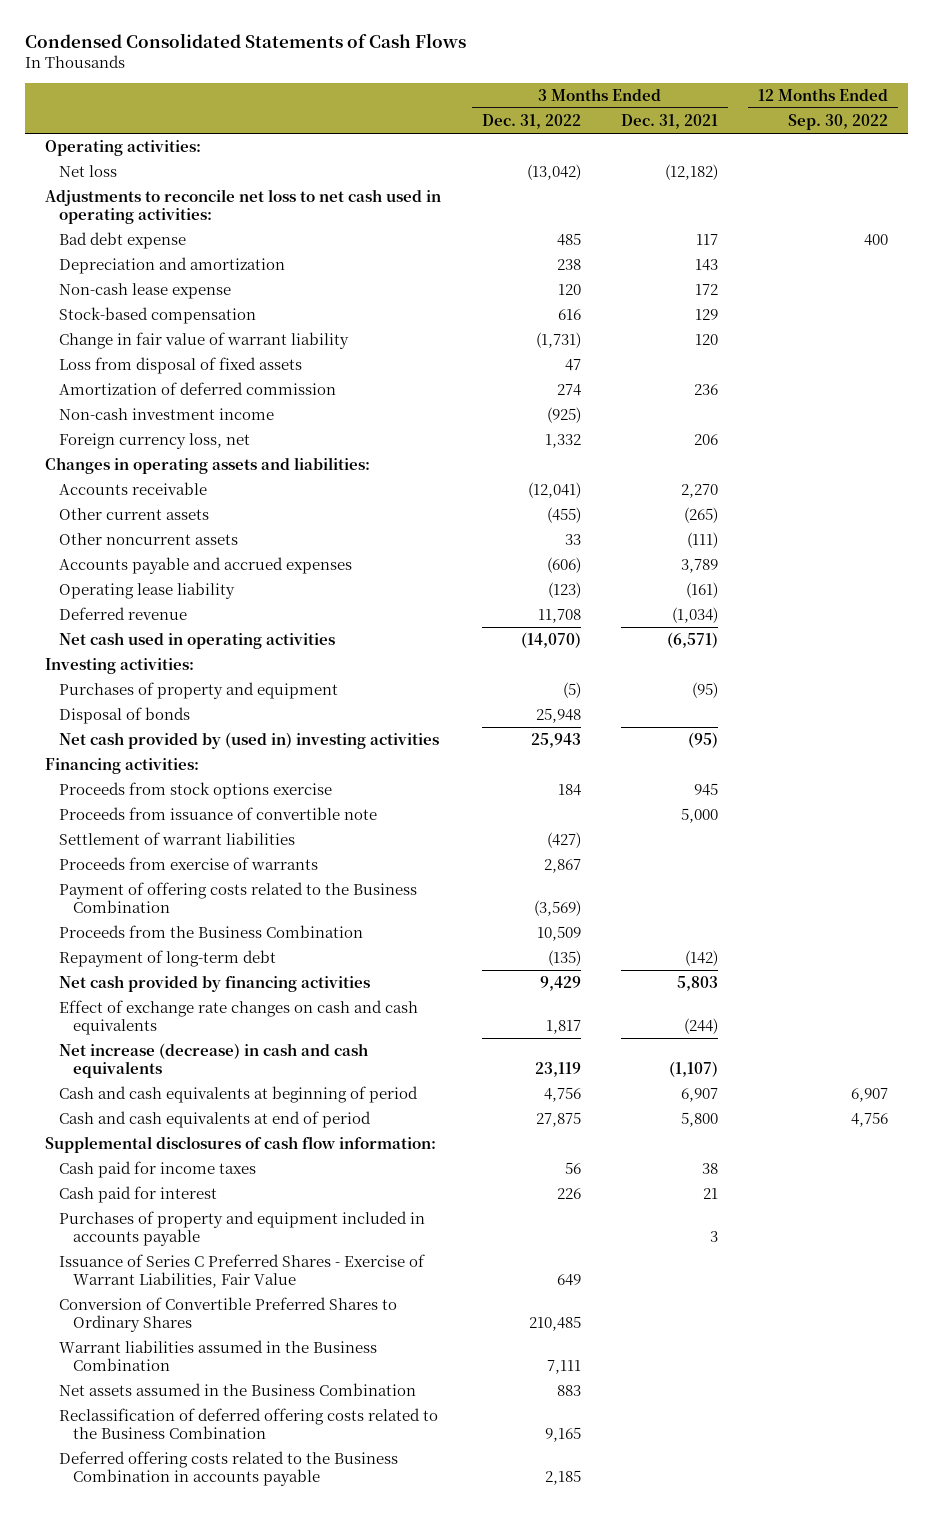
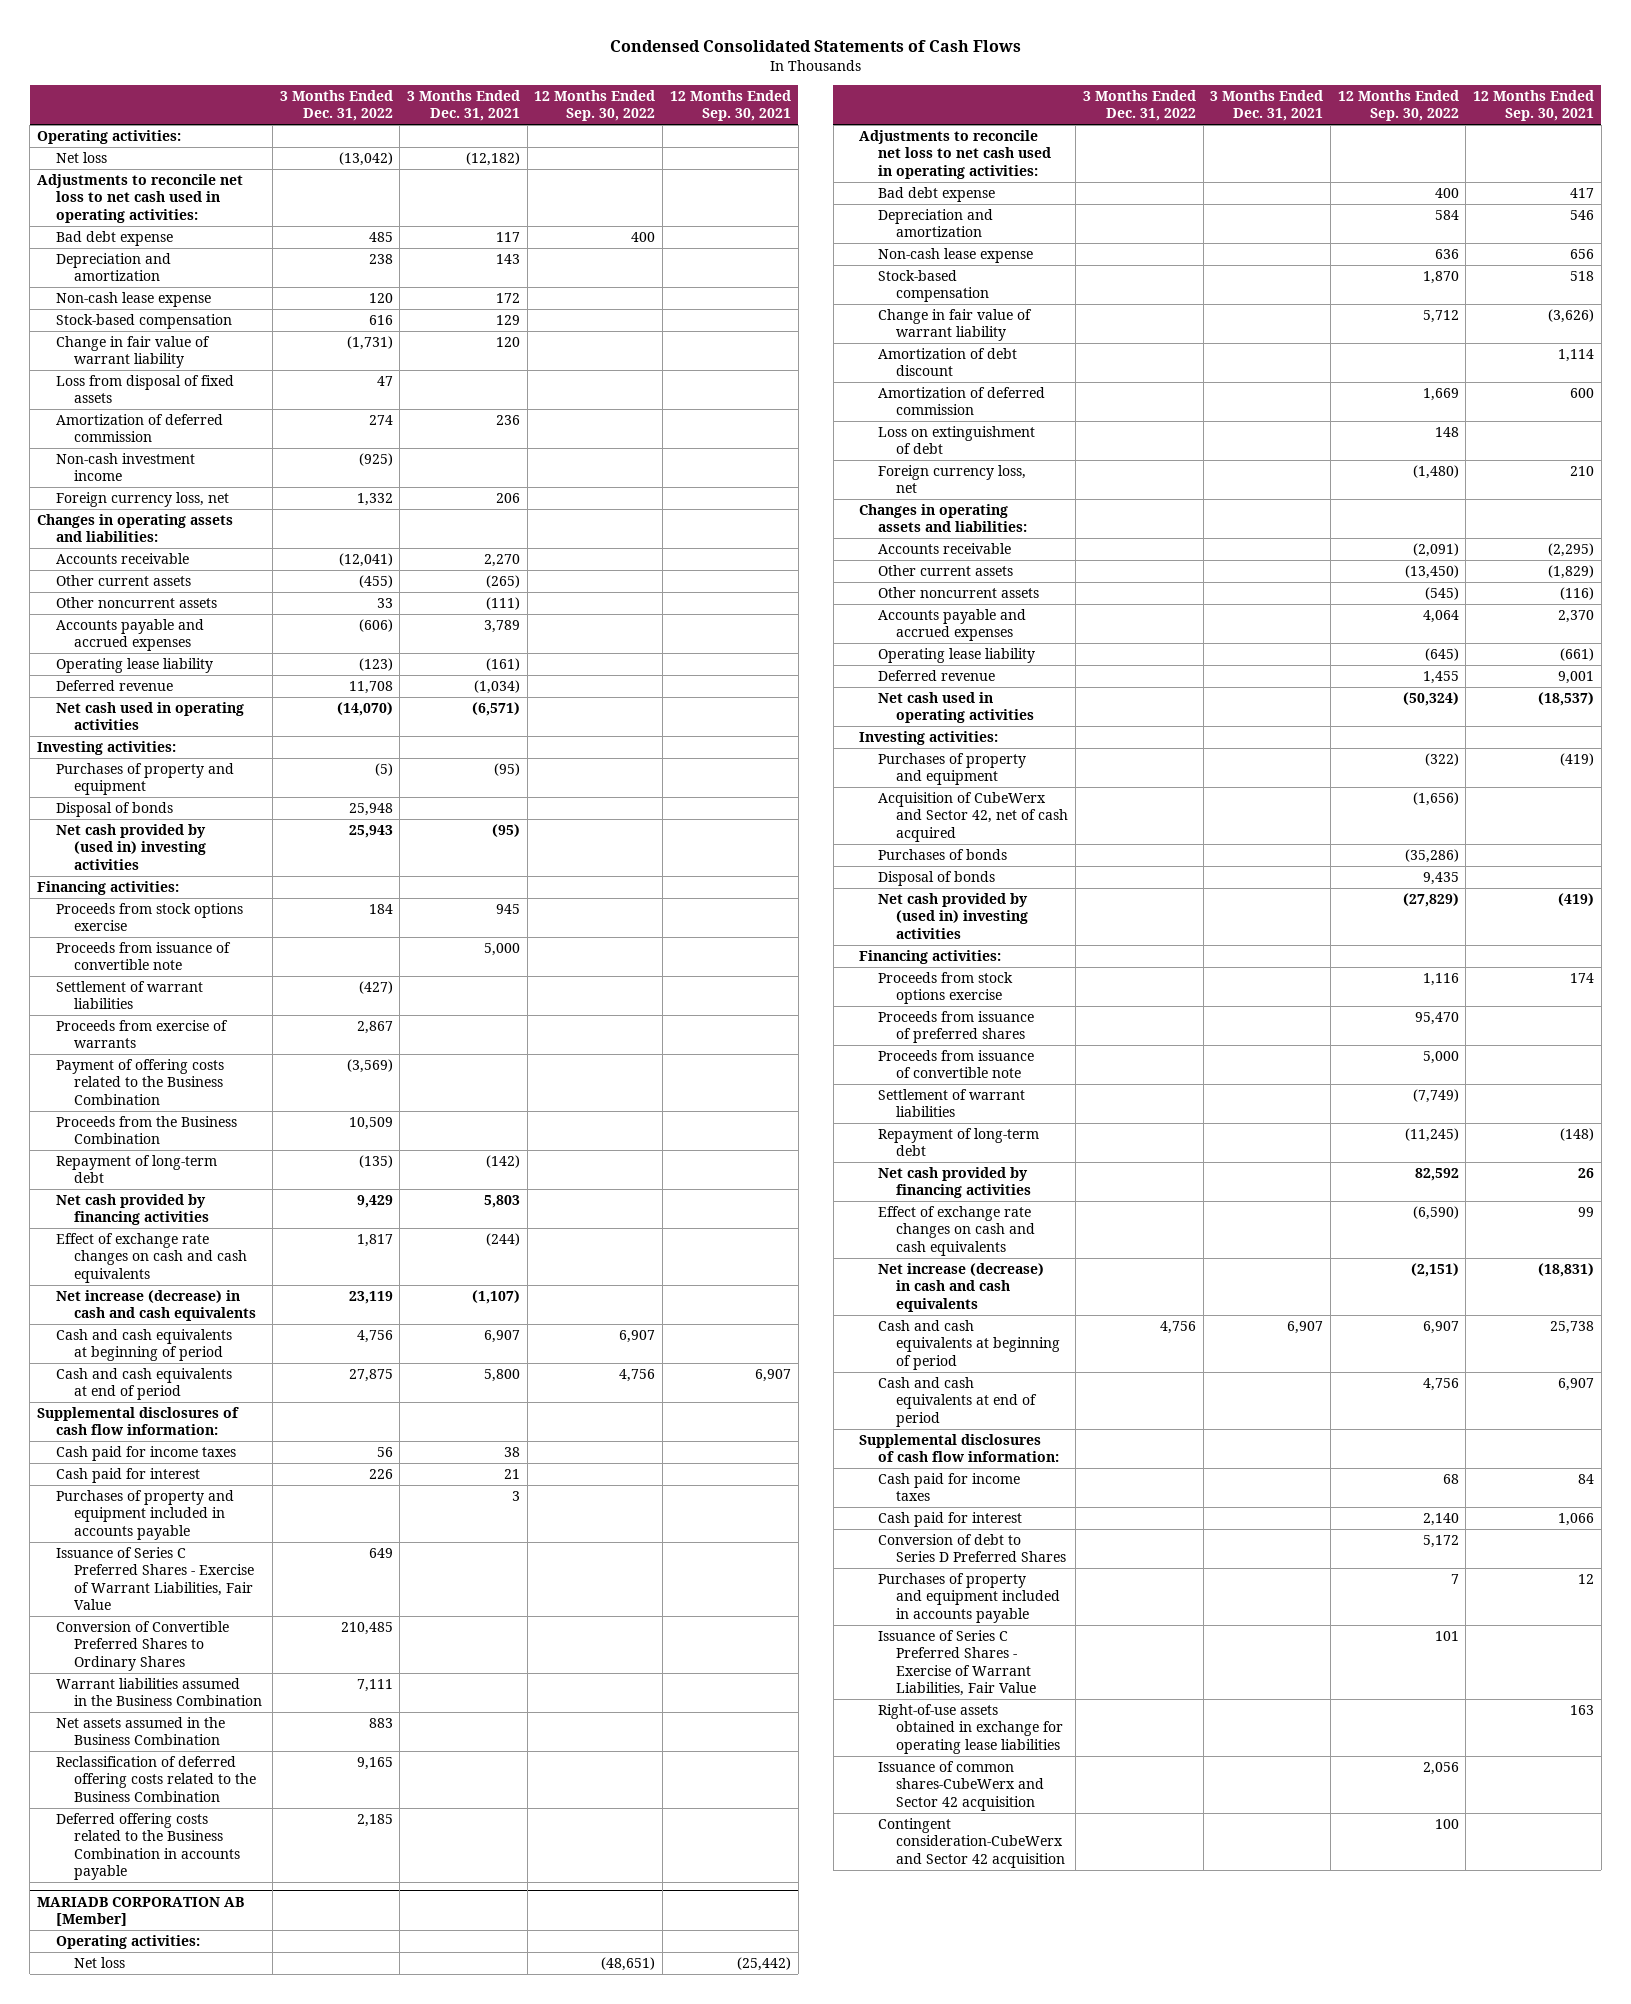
- | 3 Months Ended Dec. 31, 2022 | 3 Months Ended Dec. 31, 2021 | 12 Months Ended Sep. 30, 2022
+ | 3 Months Ended Dec. 31, 2022 | 3 Months Ended Dec. 31, 2021 | 12 Months Ended Sep. 30, 2022 | 12 Months Ended Sep. 30, 2021
+ MARIADB CORPORATION AB [Member]
+ Operating activities:
+ Net loss | | | (48,651) | (25,442)
+ Adjustments to reconcile net loss to net cash used in operating activities:
+ Bad debt expense | | | 400 | 417
+ Depreciation and amortization | | | 584 | 546
+ Non-cash lease expense | | | 636 | 656
+ Stock-based compensation | | | 1,870 | 518
+ Change in fair value of warrant liability | | | 5,712 | (3,626)
+ Amortization of debt discount | | | | 1,114
+ Amortization of deferred commission | | | 1,669 | 600
+ Loss on extinguishment of debt | | | 148 |
+ Foreign currency loss, net | | | (1,480) | 210
+ Changes in operating assets and liabilities:
+ Accounts receivable | | | (2,091) | (2,295)
+ Other current assets | | | (13,450) | (1,829)
+ Other noncurrent assets | | | (545) | (116)
+ Accounts payable and accrued expenses | | | 4,064 | 2,370
+ Operating lease liability | | | (645) | (661)
+ Deferred revenue | | | 1,455 | 9,001
+ Net cash used in operating activities | | | (50,324) | (18,537)
+ Investing activities:
+ Purchases of property and equipment | | | (322) | (419)
+ Acquisition of CubeWerx and Sector 42, net of cash acquired | | | (1,656) |
+ Purchases of bonds | | | (35,286) |
+ Disposal of bonds | | | 9,435 |
+ Net cash provided by (used in) investing activities | | | (27,829) | (419)
+ Financing activities:
+ Proceeds from stock options exercise | | | 1,116 | 174
+ Proceeds from issuance of preferred shares | | | 95,470 |
+ Proceeds from issuance of convertible note | | | 5,000 |
+ Settlement of warrant liabilities | | | (7,749) |
+ Repayment of long-term debt | | | (11,245) | (148)
+ Net cash provided by financing activities | | | 82,592 | 26
+ Effect of exchange rate changes on cash and cash equivalents | | | (6,590) | 99
+ Net increase (decrease) in cash and cash equivalents | | | (2,151) | (18,831)
+ Cash and cash equivalents at beginning of period | 4,756 | 6,907 | 6,907 | 25,738
+ Cash and cash equivalents at end of period | | | 4,756 | 6,907
+ Supplemental disclosures of cash flow information:
+ Cash paid for income taxes | | | 68 | 84
+ Cash paid for interest | | | 2,140 | 1,066
+ Conversion of debt to Series D Preferred Shares | | | 5,172 |
+ Purchases of property and equipment included in accounts payable | | | 7 | 12
+ Issuance of Series C Preferred Shares - Exercise of Warrant Liabilities, Fair Value | | | 101 |
+ Right-of-use assets obtained in exchange for operating lease liabilities | | | | 163
+ Issuance of common shares-CubeWerx and Sector 42 acquisition | | | 2,056 |
+ Contingent consideration-CubeWerx and Sector 42 acquisition | | | 100 |

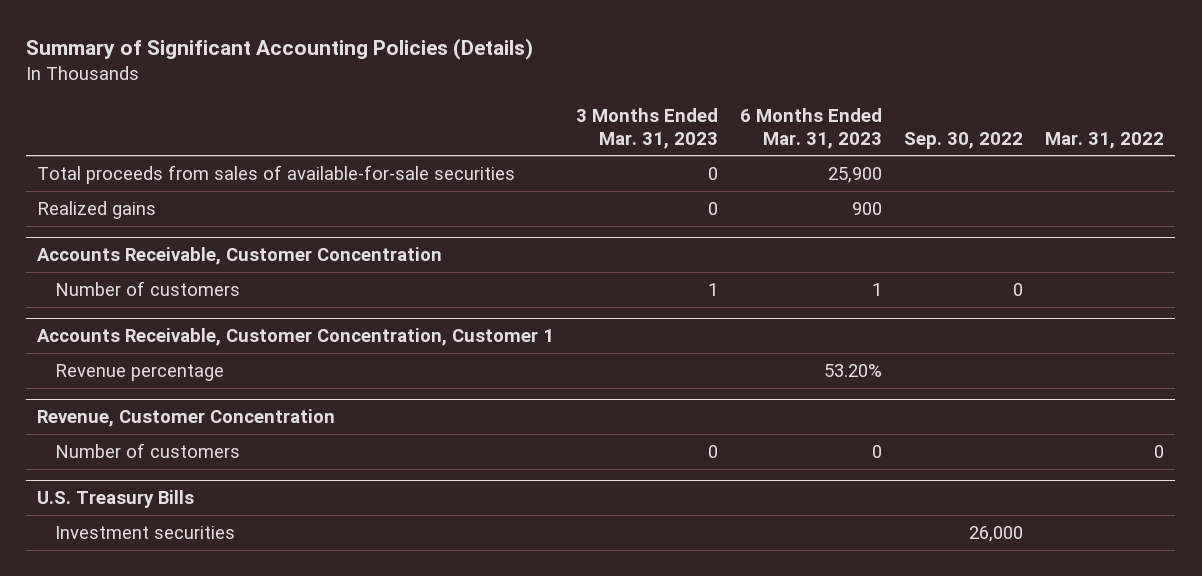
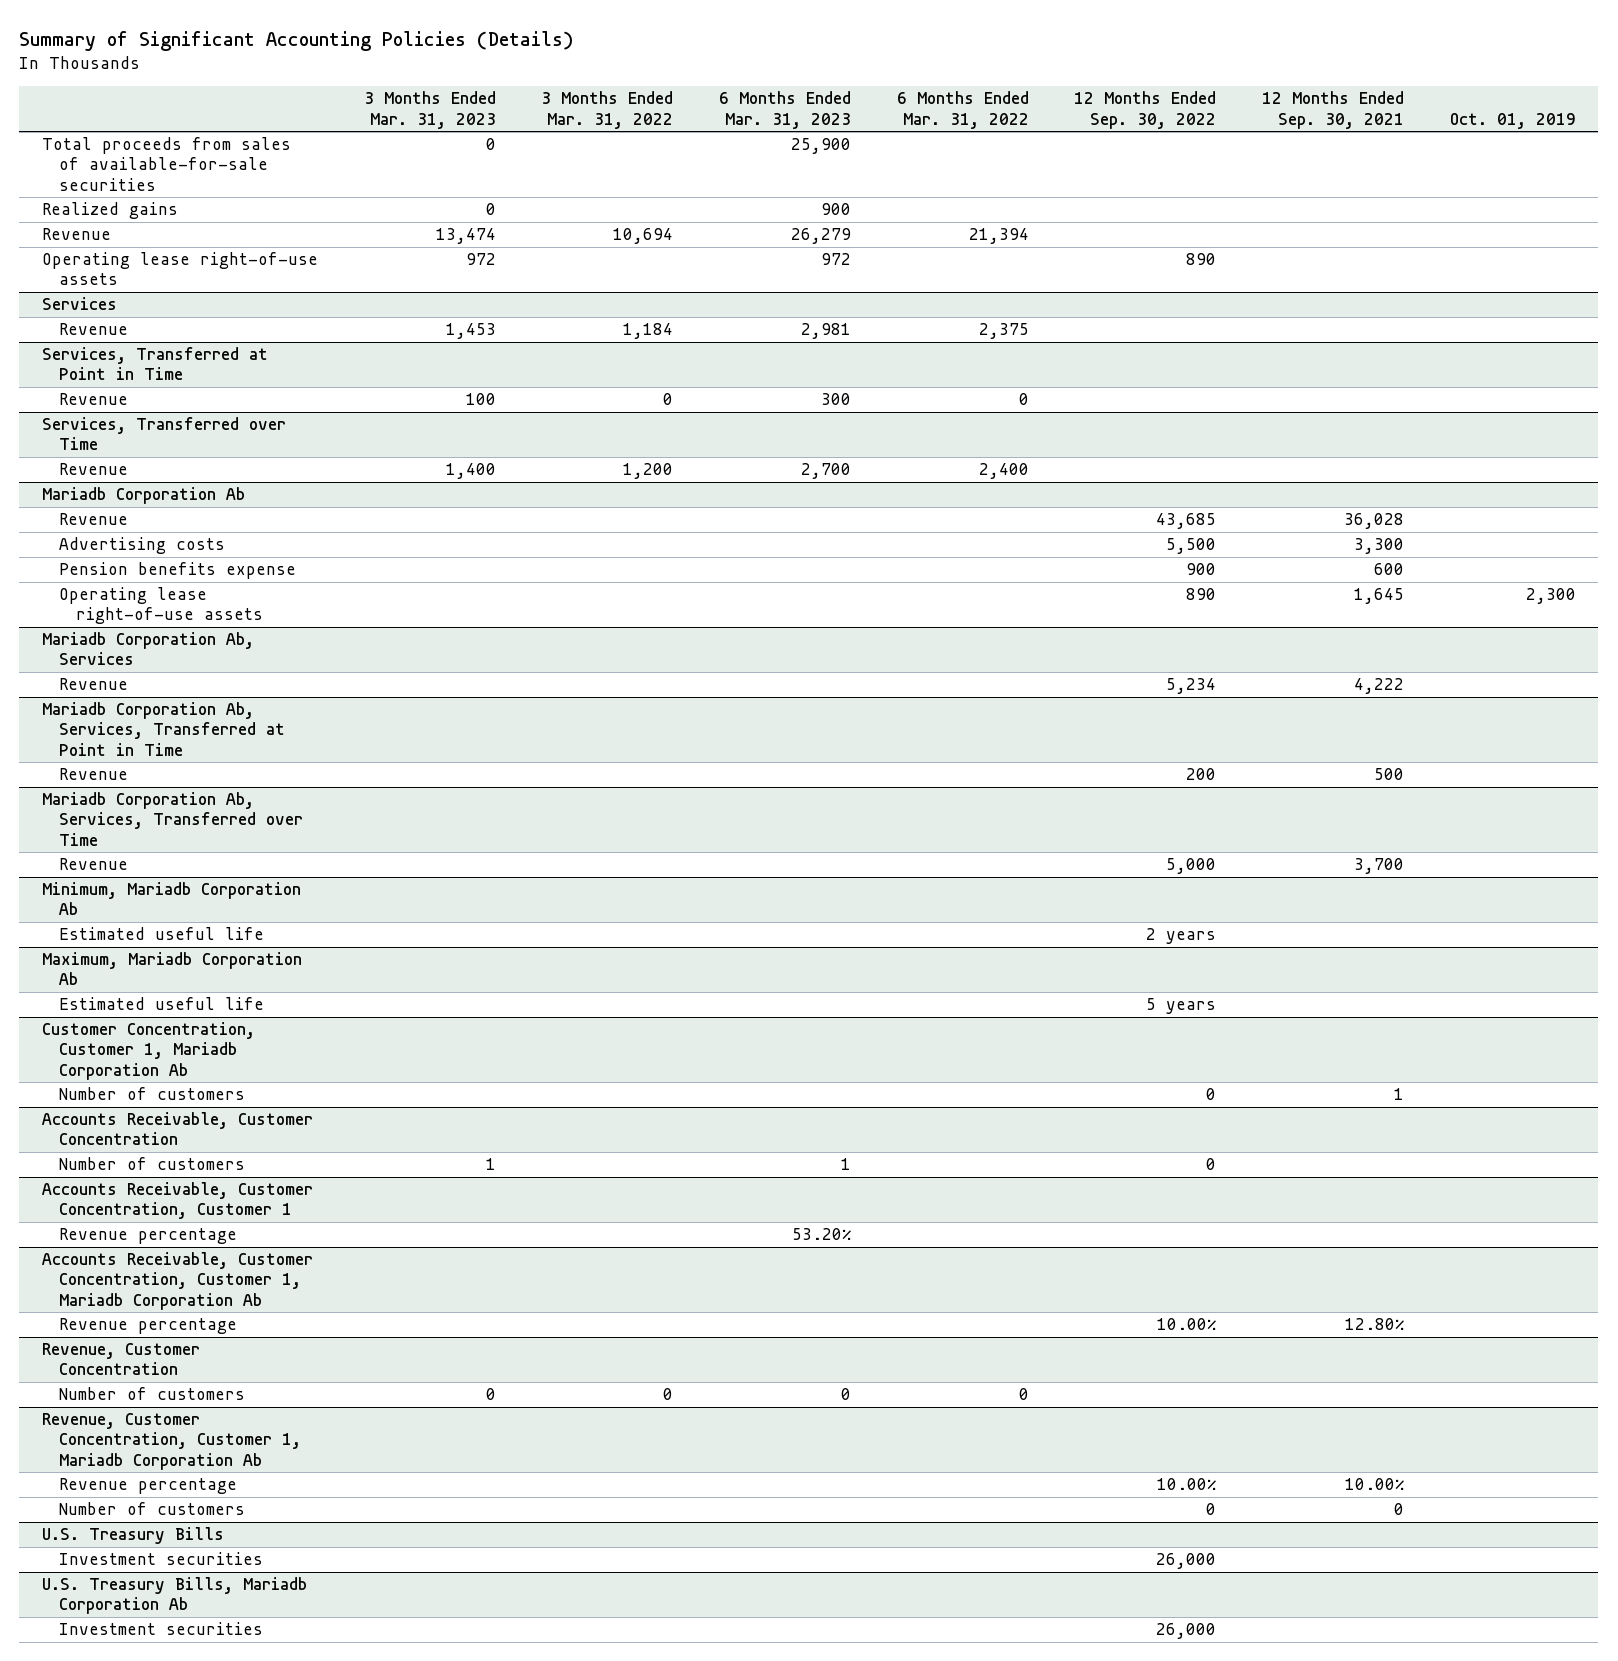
- | 3 Months Ended Mar. 31, 2023 | 6 Months Ended Mar. 31, 2023 | Sep. 30, 2022 | Mar. 31, 2022
+ | 3 Months Ended Mar. 31, 2023 | 3 Months Ended Mar. 31, 2022 | 6 Months Ended Mar. 31, 2023 | 6 Months Ended Mar. 31, 2022 | 12 Months Ended Sep. 30, 2022 | 12 Months Ended Sep. 30, 2021 | Oct. 01, 2019
+ Revenue | 13,474 | 10,694 | 26,279 | 21,394 | | |
+ Operating lease right-of-use assets | 972 | | 972 | | 890 | |
+ Services
+ Revenue | 1,453 | 1,184 | 2,981 | 2,375 | | |
+ Services, Transferred at Point in Time
+ Revenue | 100 | 0 | 300 | 0 | | |
+ Services, Transferred over Time
+ Revenue | 1,400 | 1,200 | 2,700 | 2,400 | | |
+ Mariadb Corporation Ab
+ Revenue | | | | | 43,685 | 36,028 |
+ Advertising costs | | | | | 5,500 | 3,300 |
+ Pension benefits expense | | | | | 900 | 600 |
+ Operating lease right-of-use assets | | | | | 890 | 1,645 | 2,300
+ Mariadb Corporation Ab, Services
+ Revenue | | | | | 5,234 | 4,222 |
+ Mariadb Corporation Ab, Services, Transferred at Point in Time
+ Revenue | | | | | 200 | 500 |
+ Mariadb Corporation Ab, Services, Transferred over Time
+ Revenue | | | | | 5,000 | 3,700 |
+ Minimum, Mariadb Corporation Ab
+ Estimated useful life | | | | | 2 years | |
+ Maximum, Mariadb Corporation Ab
+ Estimated useful life | | | | | 5 years | |
+ Customer Concentration, Customer 1, Mariadb Corporation Ab
+ Number of customers | | | | | 0 | 1 |
+ Accounts Receivable, Customer Concentration, Customer 1, Mariadb Corporation Ab
+ Revenue percentage | | | | | 10.00% | 12.80% |
+ Revenue, Customer Concentration, Customer 1, Mariadb Corporation Ab
+ Revenue percentage | | | | | 10.00% | 10.00% |
+ Number of customers | | | | | 0 | 0 |
+ U.S. Treasury Bills, Mariadb Corporation Ab
+ Investment securities | | | | | 26,000 | |

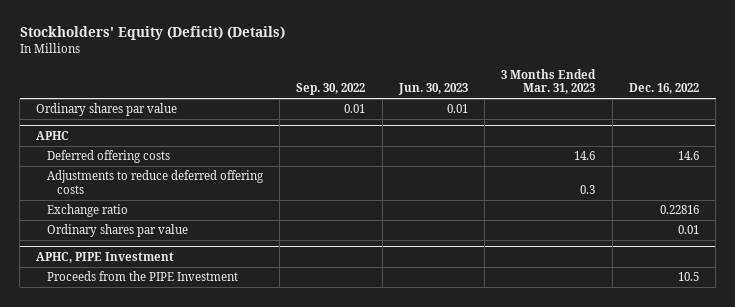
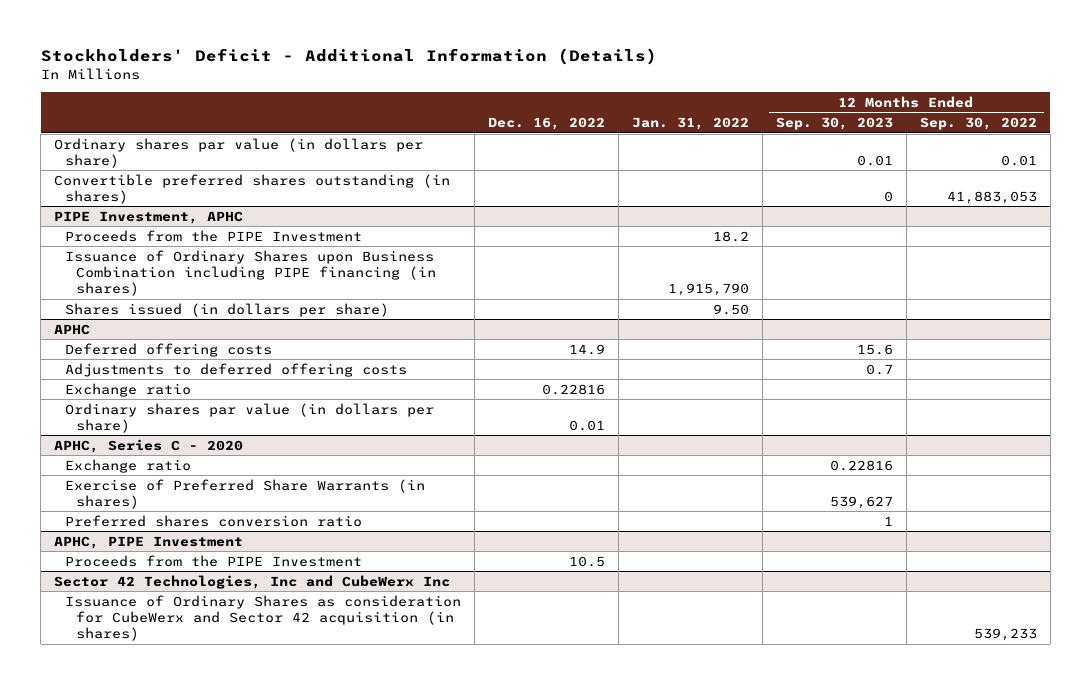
- Stockholders' Equity (Deficit) (Details)
+ Stockholders' Deficit - Additional Information (Details)
- | Sep. 30, 2022 | Jun. 30, 2023 | 3 Months Ended Mar. 31, 2023 | Dec. 16, 2022
+ | Dec. 16, 2022 | Jan. 31, 2022 | 12 Months Ended Sep. 30, 2023 | 12 Months Ended Sep. 30, 2022
- Ordinary shares par value | 0.01 | 0.01 | |
+ Ordinary shares par value (in dollars per share) | | | 0.01 | 0.01
+ Convertible preferred shares outstanding (in shares) | | | 0 | 41,883,053
+ PIPE Investment, APHC
+ Proceeds from the PIPE Investment | | 18.2 | |
+ Issuance of Ordinary Shares upon Business Combination including PIPE financing (in shares) | | 1,915,790 | |
+ Shares issued (in dollars per share) | | 9.50 | |
@ APHC
- Deferred offering costs | | | 14.6 | 14.6
- Adjustments to reduce deferred offering costs | | | 0.3 |
+ Deferred offering costs | 14.9 | | 15.6 |
+ Adjustments to deferred offering costs | | | 0.7 |
- Ordinary shares par value | | | | 0.01
+ Ordinary shares par value (in dollars per share) | 0.01 | | |
+ APHC, Series C - 2020
+ Exchange ratio | | | 0.22816 |
+ Exercise of Preferred Share Warrants (in shares) | | | 539,627 |
+ Preferred shares conversion ratio | | | 1 |
+ Sector 42 Technologies, Inc and CubeWerx Inc
+ Issuance of Ordinary Shares as consideration for CubeWerx and Sector 42 acquisition (in shares) | | | | 539,233

